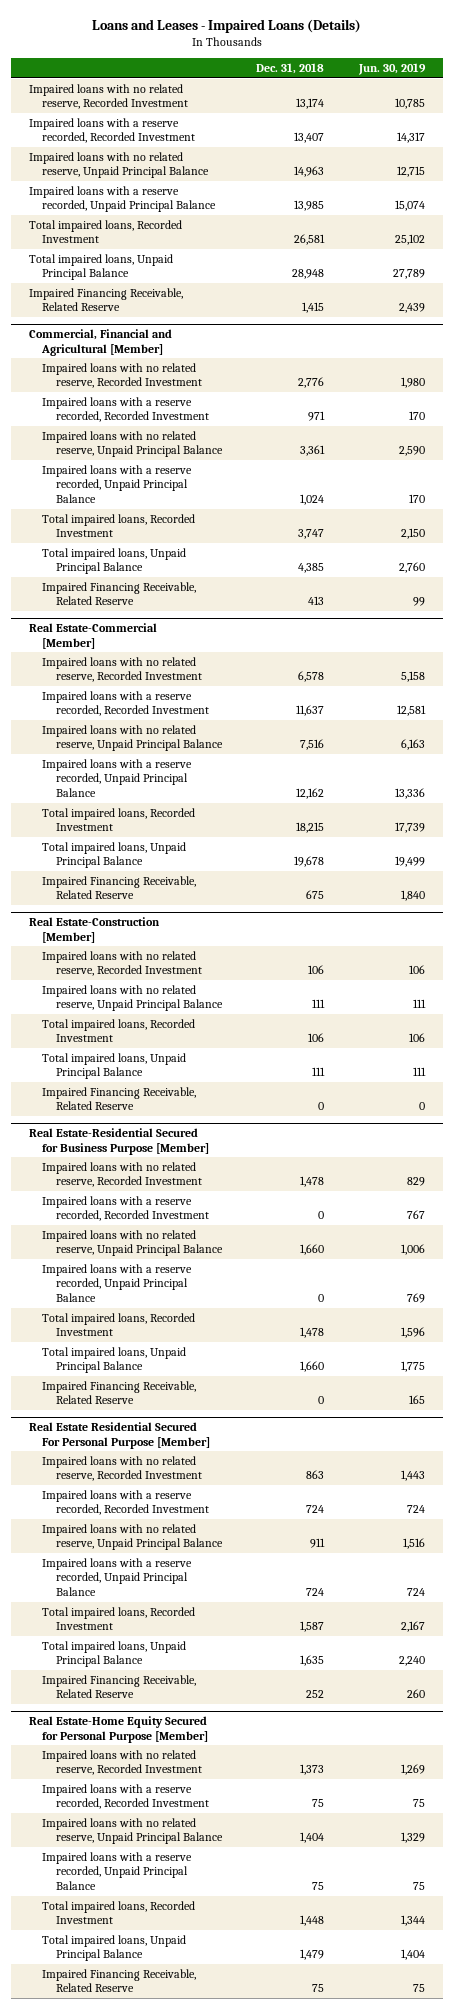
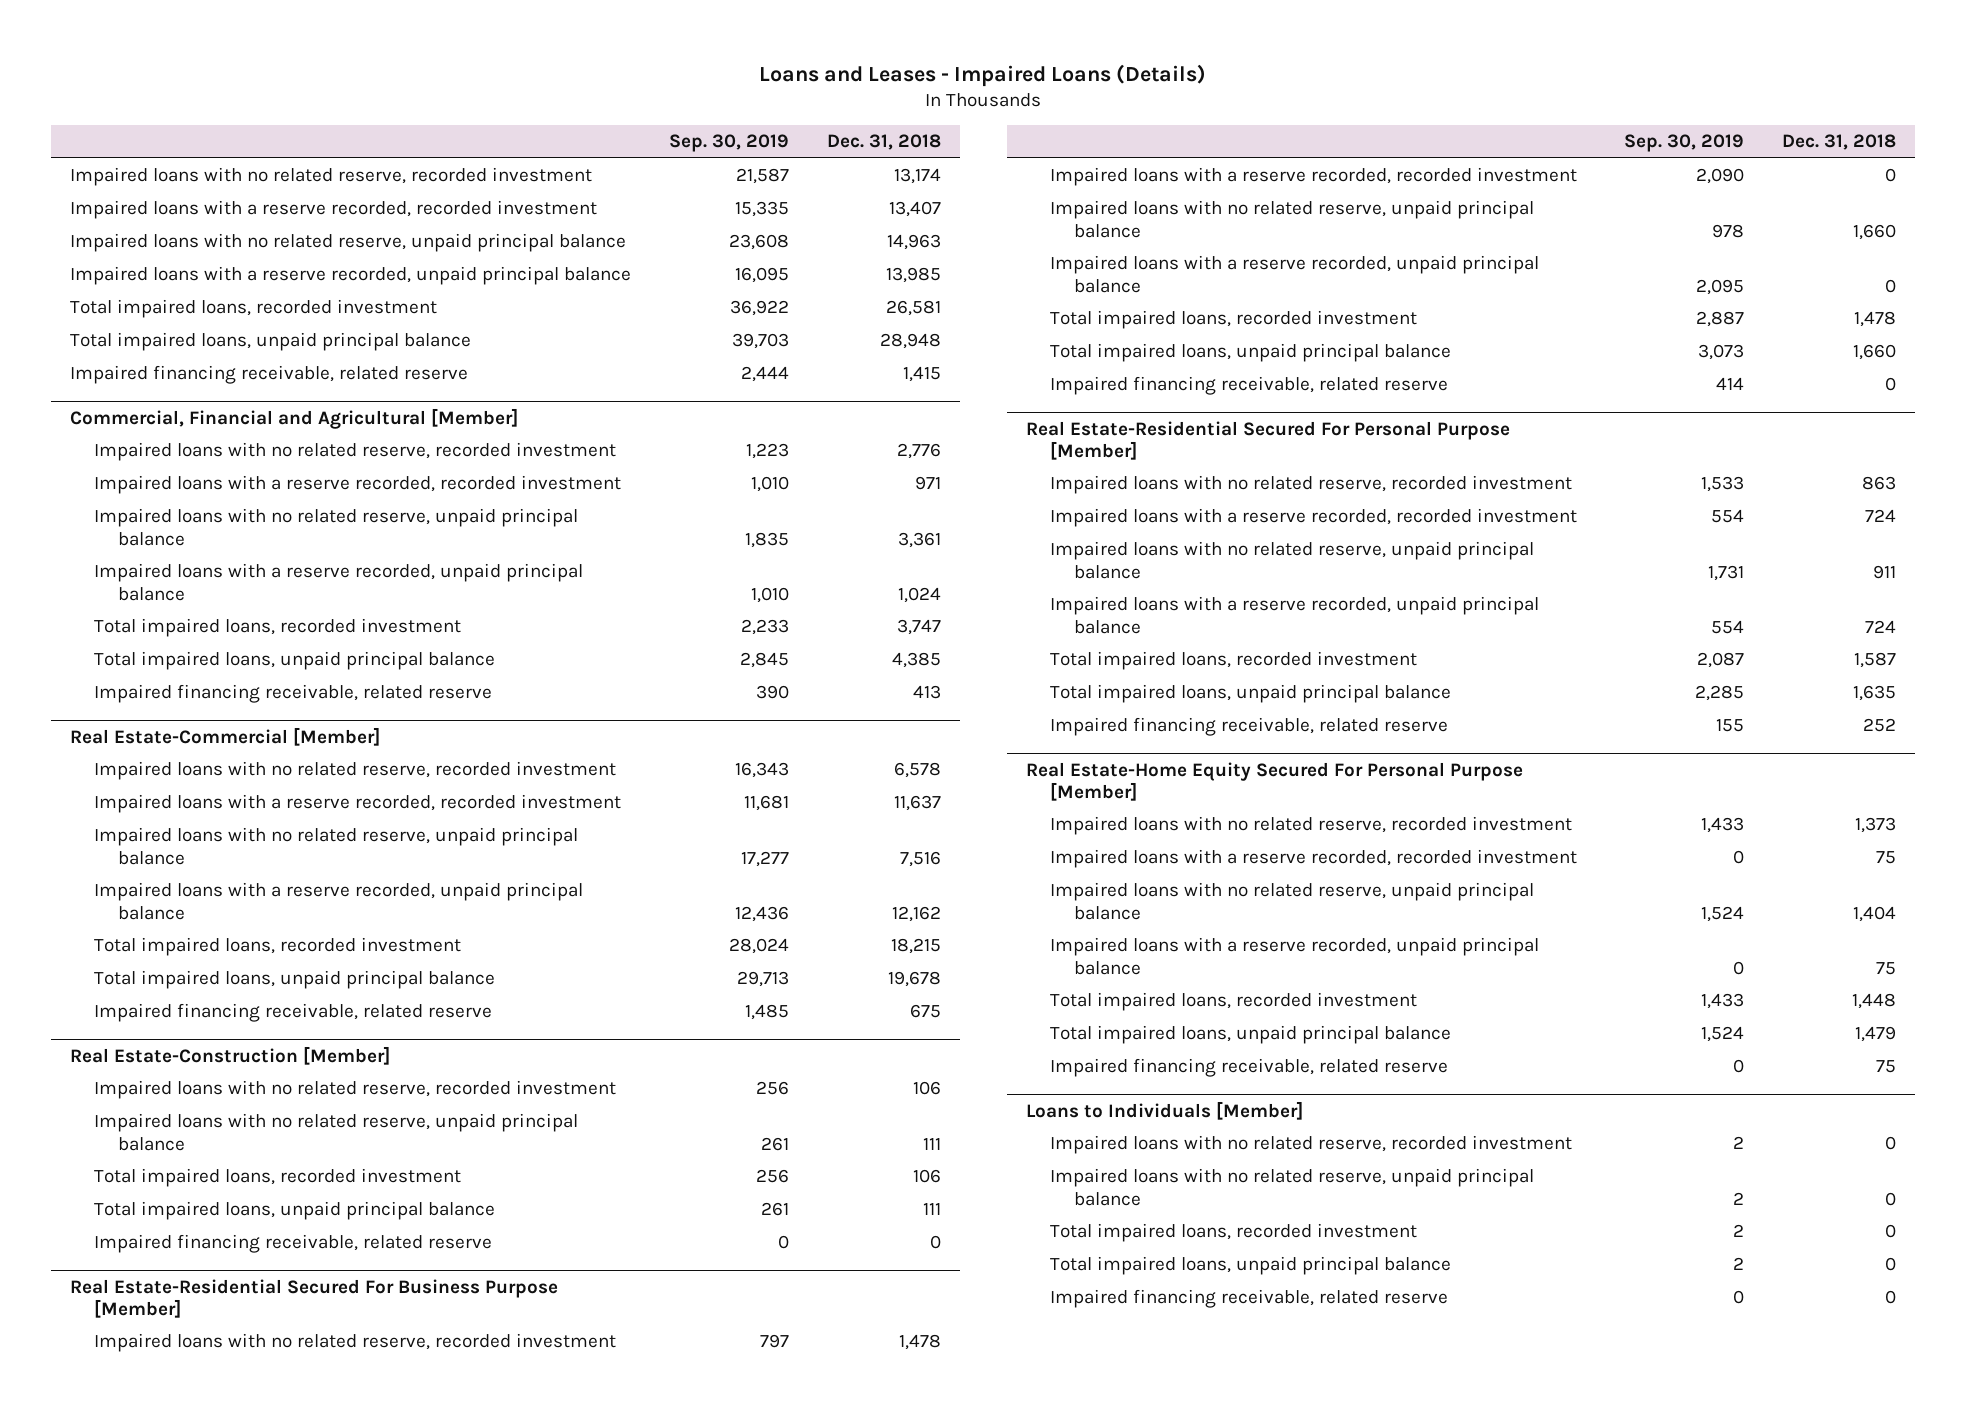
- | Dec. 31, 2018 | Jun. 30, 2019
+ | Sep. 30, 2019 | Dec. 31, 2018
- Impaired loans with no related reserve, Recorded Investment | 13,174 | 10,785
- Impaired loans with a reserve recorded, Recorded Investment | 13,407 | 14,317
- Impaired loans with no related reserve, Unpaid Principal Balance | 14,963 | 12,715
- Impaired loans with a reserve recorded, Unpaid Principal Balance | 13,985 | 15,074
- Total impaired loans, Recorded Investment | 26,581 | 25,102
- Total impaired loans, Unpaid Principal Balance | 28,948 | 27,789
- Impaired Financing Receivable, Related Reserve | 1,415 | 2,439
+ Impaired loans with no related reserve, recorded investment | 21,587 | 13,174
+ Impaired loans with a reserve recorded, recorded investment | 15,335 | 13,407
+ Impaired loans with no related reserve, unpaid principal balance | 23,608 | 14,963
+ Impaired loans with a reserve recorded, unpaid principal balance | 16,095 | 13,985
+ Total impaired loans, recorded investment | 36,922 | 26,581
+ Total impaired loans, unpaid principal balance | 39,703 | 28,948
+ Impaired financing receivable, related reserve | 2,444 | 1,415
@ Commercial, Financial and Agricultural [Member]
- Impaired loans with no related reserve, Recorded Investment | 2,776 | 1,980
- Impaired loans with a reserve recorded, Recorded Investment | 971 | 170
- Impaired loans with no related reserve, Unpaid Principal Balance | 3,361 | 2,590
- Impaired loans with a reserve recorded, Unpaid Principal Balance | 1,024 | 170
- Total impaired loans, Recorded Investment | 3,747 | 2,150
- Total impaired loans, Unpaid Principal Balance | 4,385 | 2,760
- Impaired Financing Receivable, Related Reserve | 413 | 99
+ Impaired loans with no related reserve, recorded investment | 1,223 | 2,776
+ Impaired loans with a reserve recorded, recorded investment | 1,010 | 971
+ Impaired loans with no related reserve, unpaid principal balance | 1,835 | 3,361
+ Impaired loans with a reserve recorded, unpaid principal balance | 1,010 | 1,024
+ Total impaired loans, recorded investment | 2,233 | 3,747
+ Total impaired loans, unpaid principal balance | 2,845 | 4,385
+ Impaired financing receivable, related reserve | 390 | 413
@ Real Estate-Commercial [Member]
- Impaired loans with no related reserve, Recorded Investment | 6,578 | 5,158
- Impaired loans with a reserve recorded, Recorded Investment | 11,637 | 12,581
- Impaired loans with no related reserve, Unpaid Principal Balance | 7,516 | 6,163
- Impaired loans with a reserve recorded, Unpaid Principal Balance | 12,162 | 13,336
- Total impaired loans, Recorded Investment | 18,215 | 17,739
- Total impaired loans, Unpaid Principal Balance | 19,678 | 19,499
- Impaired Financing Receivable, Related Reserve | 675 | 1,840
+ Impaired loans with no related reserve, recorded investment | 16,343 | 6,578
+ Impaired loans with a reserve recorded, recorded investment | 11,681 | 11,637
+ Impaired loans with no related reserve, unpaid principal balance | 17,277 | 7,516
+ Impaired loans with a reserve recorded, unpaid principal balance | 12,436 | 12,162
+ Total impaired loans, recorded investment | 28,024 | 18,215
+ Total impaired loans, unpaid principal balance | 29,713 | 19,678
+ Impaired financing receivable, related reserve | 1,485 | 675
@ Real Estate-Construction [Member]
- Impaired loans with no related reserve, Recorded Investment | 106 | 106
- Impaired loans with no related reserve, Unpaid Principal Balance | 111 | 111
- Total impaired loans, Recorded Investment | 106 | 106
- Total impaired loans, Unpaid Principal Balance | 111 | 111
- Impaired Financing Receivable, Related Reserve | 0 | 0
- Real Estate-Residential Secured for Business Purpose [Member]
- Impaired loans with no related reserve, Recorded Investment | 1,478 | 829
- Impaired loans with a reserve recorded, Recorded Investment | 0 | 767
- Impaired loans with no related reserve, Unpaid Principal Balance | 1,660 | 1,006
- Impaired loans with a reserve recorded, Unpaid Principal Balance | 0 | 769
- Total impaired loans, Recorded Investment | 1,478 | 1,596
- Total impaired loans, Unpaid Principal Balance | 1,660 | 1,775
- Impaired Financing Receivable, Related Reserve | 0 | 165
- Real Estate Residential Secured For Personal Purpose [Member]
- Impaired loans with no related reserve, Recorded Investment | 863 | 1,443
- Impaired loans with a reserve recorded, Recorded Investment | 724 | 724
- Impaired loans with no related reserve, Unpaid Principal Balance | 911 | 1,516
- Impaired loans with a reserve recorded, Unpaid Principal Balance | 724 | 724
- Total impaired loans, Recorded Investment | 1,587 | 2,167
- Total impaired loans, Unpaid Principal Balance | 1,635 | 2,240
- Impaired Financing Receivable, Related Reserve | 252 | 260
- Real Estate-Home Equity Secured for Personal Purpose [Member]
- Impaired loans with no related reserve, Recorded Investment | 1,373 | 1,269
- Impaired loans with a reserve recorded, Recorded Investment | 75 | 75
- Impaired loans with no related reserve, Unpaid Principal Balance | 1,404 | 1,329
- Impaired loans with a reserve recorded, Unpaid Principal Balance | 75 | 75
- Total impaired loans, Recorded Investment | 1,448 | 1,344
- Total impaired loans, Unpaid Principal Balance | 1,479 | 1,404
- Impaired Financing Receivable, Related Reserve | 75 | 75
@ Real Estate-Construction [Member]
+ Impaired loans with no related reserve, recorded investment | 256 | 106
+ Impaired loans with no related reserve, unpaid principal balance | 261 | 111
+ Total impaired loans, recorded investment | 256 | 106
+ Total impaired loans, unpaid principal balance | 261 | 111
+ Impaired financing receivable, related reserve | 0 | 0
+ Real Estate-Residential Secured For Business Purpose [Member]
+ Impaired loans with no related reserve, recorded investment | 797 | 1,478
+ Impaired loans with a reserve recorded, recorded investment | 2,090 | 0
+ Impaired loans with no related reserve, unpaid principal balance | 978 | 1,660
+ Impaired loans with a reserve recorded, unpaid principal balance | 2,095 | 0
+ Total impaired loans, recorded investment | 2,887 | 1,478
+ Total impaired loans, unpaid principal balance | 3,073 | 1,660
+ Impaired financing receivable, related reserve | 414 | 0
+ Real Estate-Residential Secured For Personal Purpose [Member]
+ Impaired loans with no related reserve, recorded investment | 1,533 | 863
+ Impaired loans with a reserve recorded, recorded investment | 554 | 724
+ Impaired loans with no related reserve, unpaid principal balance | 1,731 | 911
+ Impaired loans with a reserve recorded, unpaid principal balance | 554 | 724
+ Total impaired loans, recorded investment | 2,087 | 1,587
+ Total impaired loans, unpaid principal balance | 2,285 | 1,635
+ Impaired financing receivable, related reserve | 155 | 252
+ Real Estate-Home Equity Secured For Personal Purpose [Member]
+ Impaired loans with no related reserve, recorded investment | 1,433 | 1,373
+ Impaired loans with a reserve recorded, recorded investment | 0 | 75
+ Impaired loans with no related reserve, unpaid principal balance | 1,524 | 1,404
+ Impaired loans with a reserve recorded, unpaid principal balance | 0 | 75
+ Total impaired loans, recorded investment | 1,433 | 1,448
+ Total impaired loans, unpaid principal balance | 1,524 | 1,479
+ Impaired financing receivable, related reserve | 0 | 75
+ Loans to Individuals [Member]
+ Impaired loans with no related reserve, recorded investment | 2 | 0
+ Impaired loans with no related reserve, unpaid principal balance | 2 | 0
+ Total impaired loans, recorded investment | 2 | 0
+ Total impaired loans, unpaid principal balance | 2 | 0
+ Impaired financing receivable, related reserve | 0 | 0

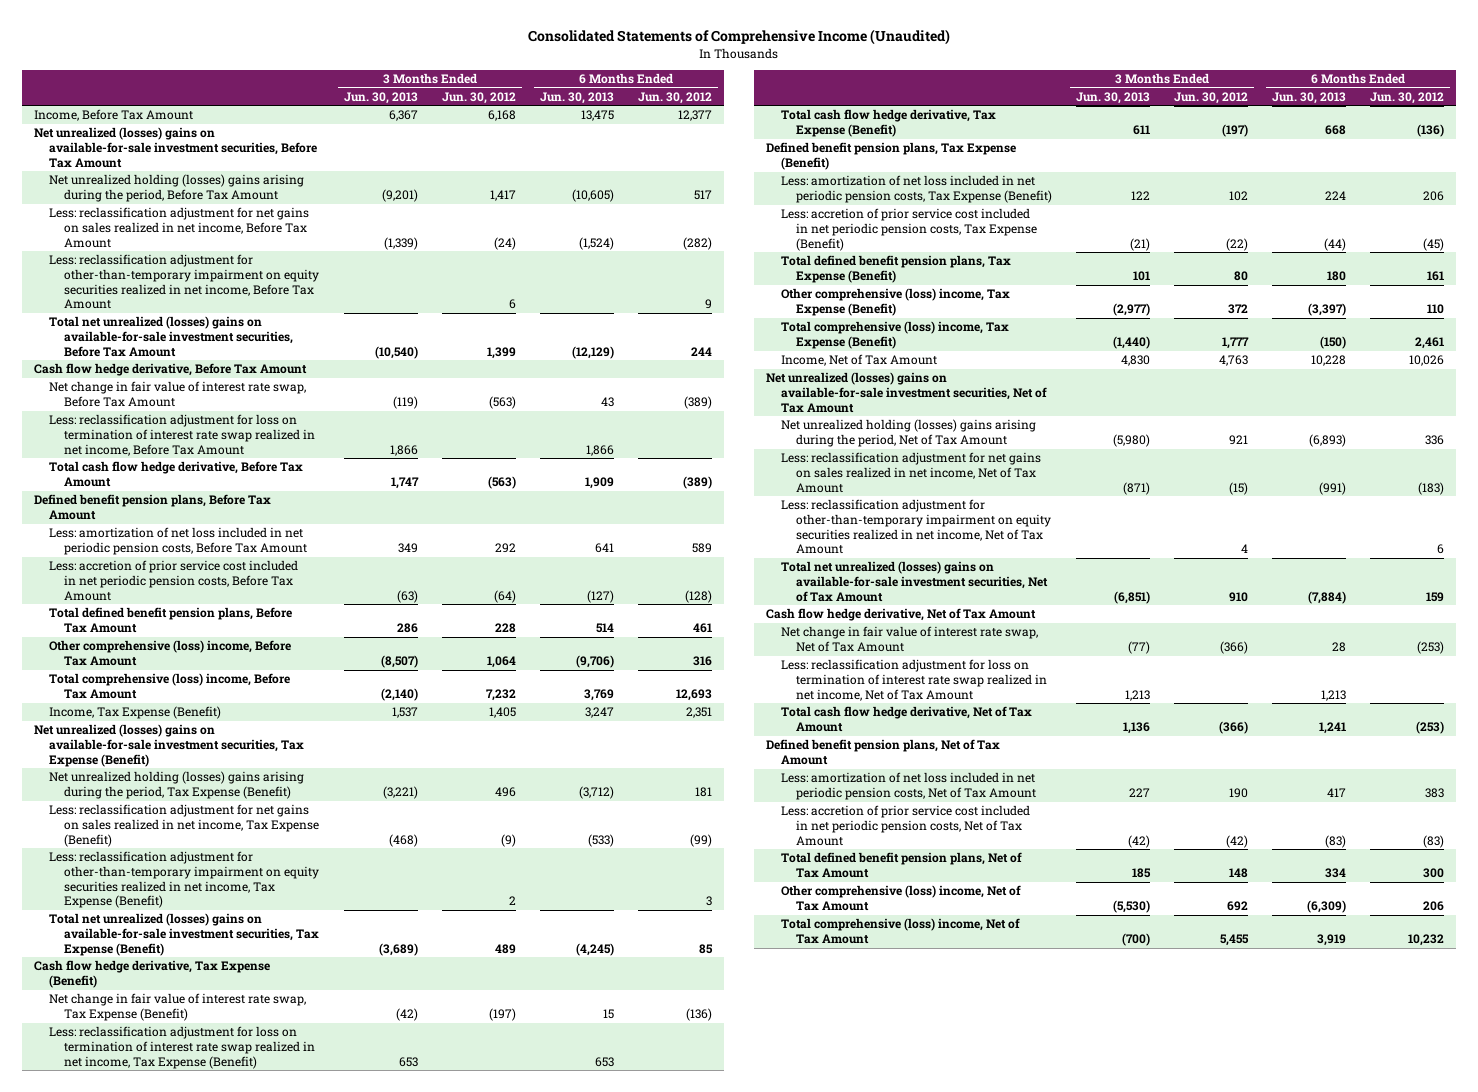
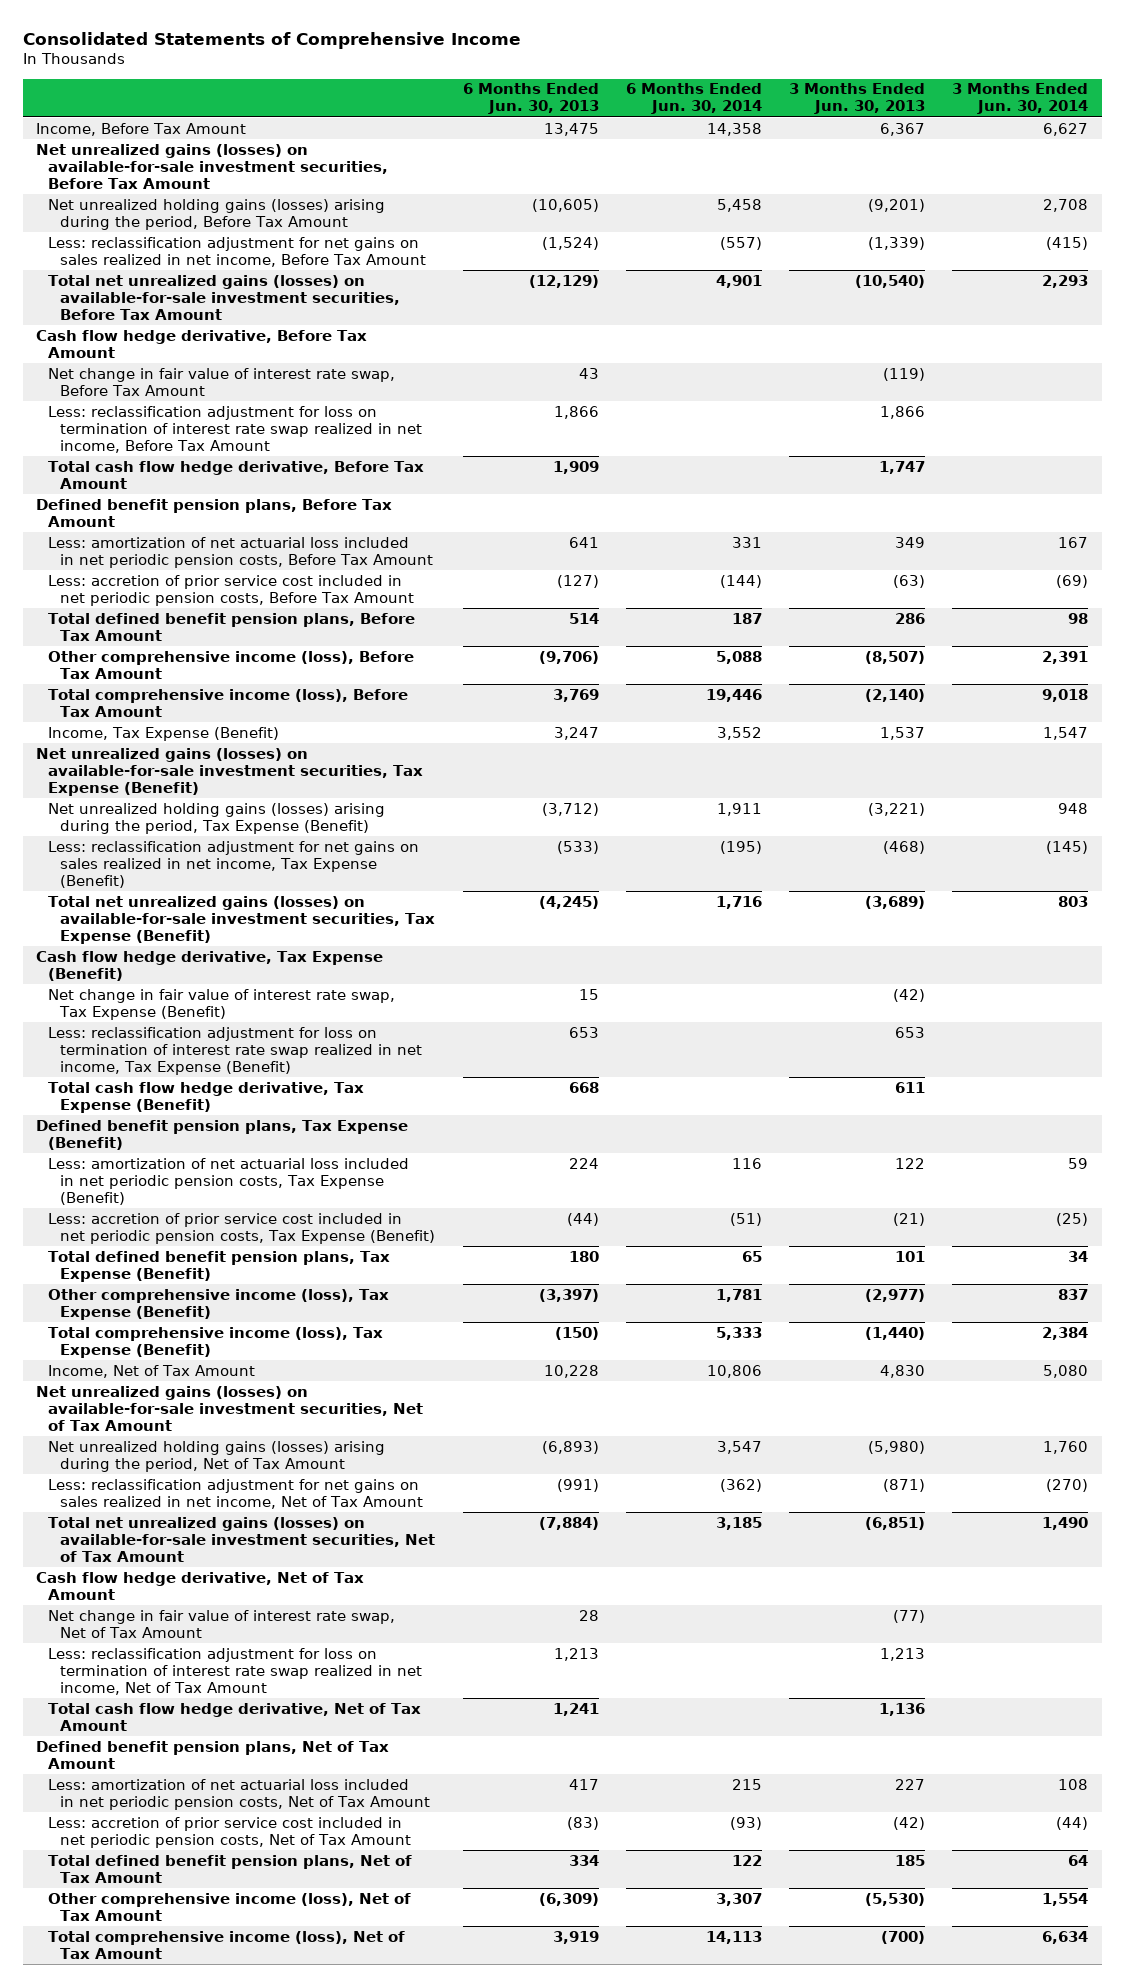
- Consolidated Statements of Comprehensive Income (Unaudited)
+ Consolidated Statements of Comprehensive Income
- | 3 Months Ended Jun. 30, 2013 | 3 Months Ended Jun. 30, 2012 | 6 Months Ended Jun. 30, 2013 | 6 Months Ended Jun. 30, 2012
+ | 6 Months Ended Jun. 30, 2013 | 6 Months Ended Jun. 30, 2014 | 3 Months Ended Jun. 30, 2013 | 3 Months Ended Jun. 30, 2014
- Net unrealized (losses) gains on available-for-sale investment securities, Before Tax Amount
- Net unrealized holding (losses) gains arising during the period, Before Tax Amount | (9,201) | 1,417 | (10,605) | 517
+ Net unrealized gains (losses) on available-for-sale investment securities, Before Tax Amount
+ Net unrealized holding gains (losses) arising during the period, Before Tax Amount | (10,605) | 5,458 | (9,201) | 2,708
- Less: reclassification adjustment for other-than-temporary impairment on equity securities realized in net income, Before Tax Amount | | 6 | | 9
- Total net unrealized (losses) gains on available-for-sale investment securities, Before Tax Amount | (10,540) | 1,399 | (12,129) | 244
+ Total net unrealized gains (losses) on available-for-sale investment securities, Before Tax Amount | (12,129) | 4,901 | (10,540) | 2,293
- Less: amortization of net loss included in net periodic pension costs, Before Tax Amount | 349 | 292 | 641 | 589
+ Less: amortization of net actuarial loss included in net periodic pension costs, Before Tax Amount | 641 | 331 | 349 | 167
- Other comprehensive (loss) income, Before Tax Amount | (8,507) | 1,064 | (9,706) | 316
- Total comprehensive (loss) income, Before Tax Amount | (2,140) | 7,232 | 3,769 | 12,693
+ Other comprehensive income (loss), Before Tax Amount | (9,706) | 5,088 | (8,507) | 2,391
+ Total comprehensive income (loss), Before Tax Amount | 3,769 | 19,446 | (2,140) | 9,018
- Net unrealized (losses) gains on available-for-sale investment securities, Tax Expense (Benefit)
- Net unrealized holding (losses) gains arising during the period, Tax Expense (Benefit) | (3,221) | 496 | (3,712) | 181
+ Net unrealized gains (losses) on available-for-sale investment securities, Tax Expense (Benefit)
+ Net unrealized holding gains (losses) arising during the period, Tax Expense (Benefit) | (3,712) | 1,911 | (3,221) | 948
- Less: reclassification adjustment for other-than-temporary impairment on equity securities realized in net income, Tax Expense (Benefit) | | 2 | | 3
- Total net unrealized (losses) gains on available-for-sale investment securities, Tax Expense (Benefit) | (3,689) | 489 | (4,245) | 85
+ Total net unrealized gains (losses) on available-for-sale investment securities, Tax Expense (Benefit) | (4,245) | 1,716 | (3,689) | 803
- Less: amortization of net loss included in net periodic pension costs, Tax Expense (Benefit) | 122 | 102 | 224 | 206
+ Less: amortization of net actuarial loss included in net periodic pension costs, Tax Expense (Benefit) | 224 | 116 | 122 | 59
- Other comprehensive (loss) income, Tax Expense (Benefit) | (2,977) | 372 | (3,397) | 110
- Total comprehensive (loss) income, Tax Expense (Benefit) | (1,440) | 1,777 | (150) | 2,461
+ Other comprehensive income (loss), Tax Expense (Benefit) | (3,397) | 1,781 | (2,977) | 837
+ Total comprehensive income (loss), Tax Expense (Benefit) | (150) | 5,333 | (1,440) | 2,384
- Net unrealized (losses) gains on available-for-sale investment securities, Net of Tax Amount
- Net unrealized holding (losses) gains arising during the period, Net of Tax Amount | (5,980) | 921 | (6,893) | 336
+ Net unrealized gains (losses) on available-for-sale investment securities, Net of Tax Amount
+ Net unrealized holding gains (losses) arising during the period, Net of Tax Amount | (6,893) | 3,547 | (5,980) | 1,760
- Less: reclassification adjustment for other-than-temporary impairment on equity securities realized in net income, Net of Tax Amount | | 4 | | 6
- Total net unrealized (losses) gains on available-for-sale investment securities, Net of Tax Amount | (6,851) | 910 | (7,884) | 159
+ Total net unrealized gains (losses) on available-for-sale investment securities, Net of Tax Amount | (7,884) | 3,185 | (6,851) | 1,490
- Less: amortization of net loss included in net periodic pension costs, Net of Tax Amount | 227 | 190 | 417 | 383
+ Less: amortization of net actuarial loss included in net periodic pension costs, Net of Tax Amount | 417 | 215 | 227 | 108
- Other comprehensive (loss) income, Net of Tax Amount | (5,530) | 692 | (6,309) | 206
- Total comprehensive (loss) income, Net of Tax Amount | (700) | 5,455 | 3,919 | 10,232
+ Other comprehensive income (loss), Net of Tax Amount | (6,309) | 3,307 | (5,530) | 1,554
+ Total comprehensive income (loss), Net of Tax Amount | 3,919 | 14,113 | (700) | 6,634

